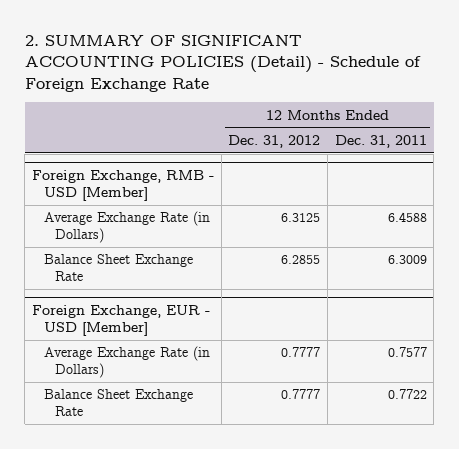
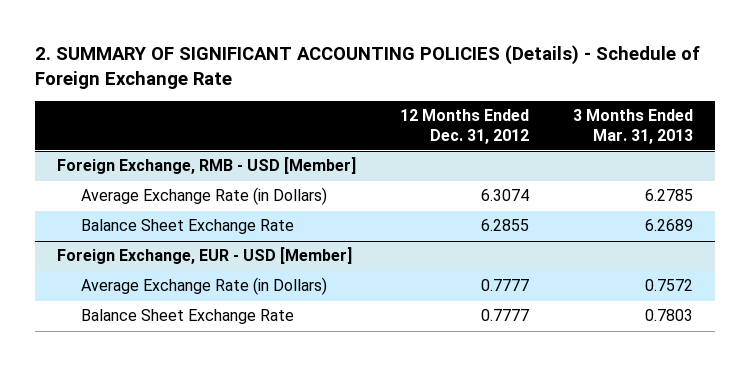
- 2. SUMMARY OF SIGNIFICANT ACCOUNTING POLICIES (Detail) - Schedule of Foreign Exchange Rate
+ 2. SUMMARY OF SIGNIFICANT ACCOUNTING POLICIES (Details) - Schedule of Foreign Exchange Rate
- | 12 Months Ended Dec. 31, 2012 | 12 Months Ended Dec. 31, 2011
+ | 12 Months Ended Dec. 31, 2012 | 3 Months Ended Mar. 31, 2013
@ Foreign Exchange, RMB - USD [Member]
- Average Exchange Rate (in Dollars) | 6.3125 | 6.4588
+ Average Exchange Rate (in Dollars) | 6.3074 | 6.2785

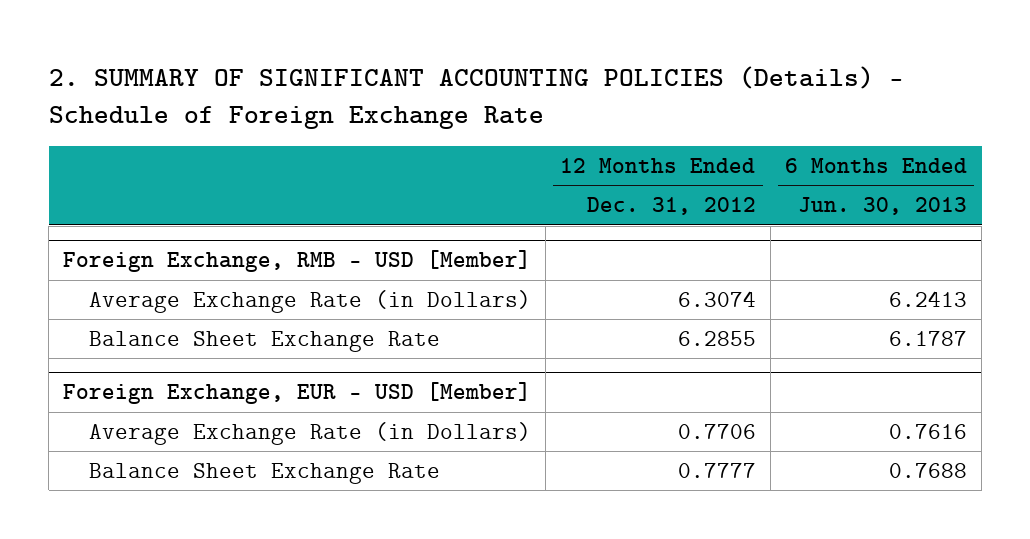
- | 12 Months Ended Dec. 31, 2012 | 3 Months Ended Mar. 31, 2013
+ | 12 Months Ended Dec. 31, 2012 | 6 Months Ended Jun. 30, 2013
@ Foreign Exchange, EUR - USD [Member]
- Average Exchange Rate (in Dollars) | 0.7777 | 0.7572
+ Average Exchange Rate (in Dollars) | 0.7706 | 0.7616

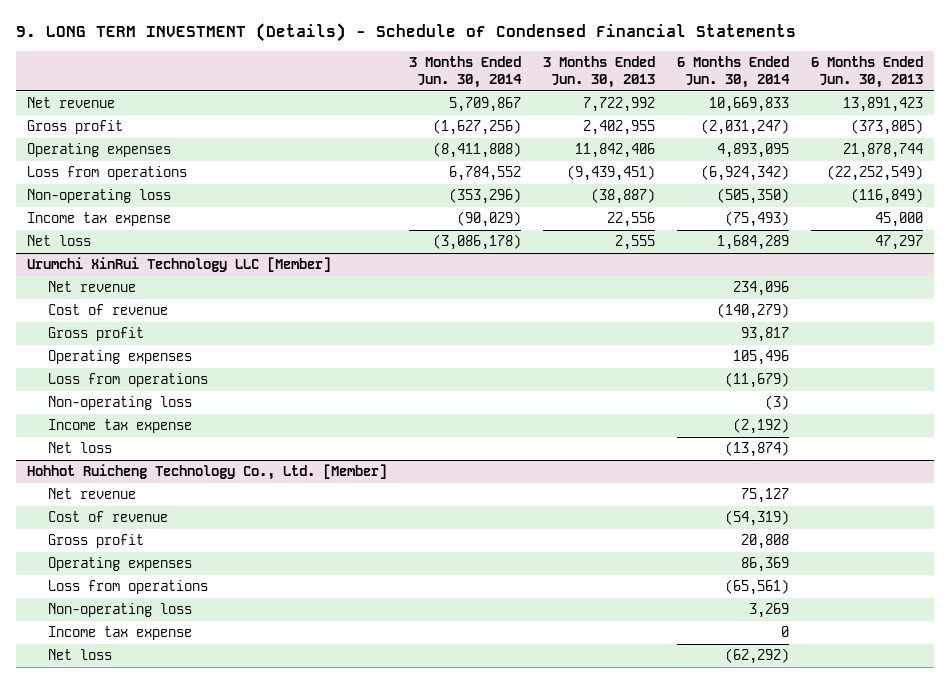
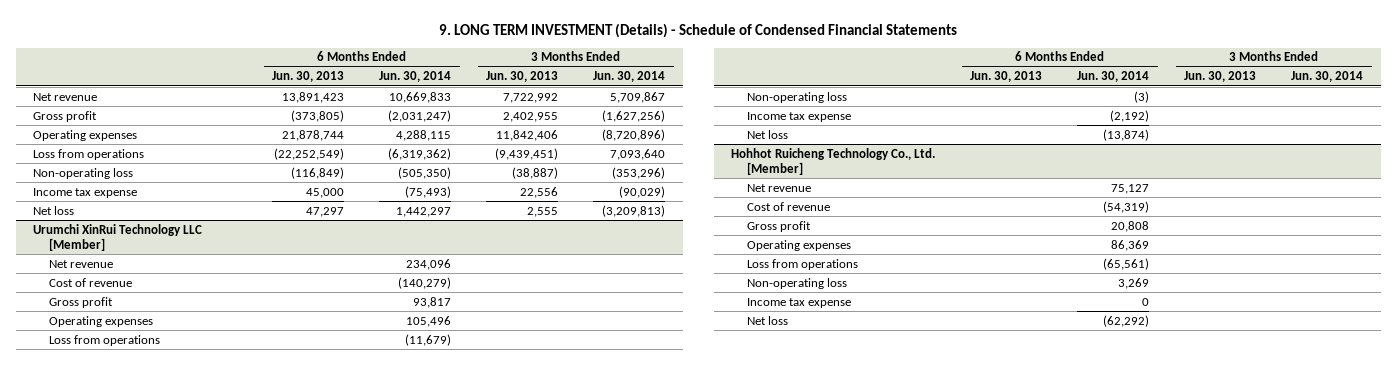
- | 3 Months Ended Jun. 30, 2014 | 3 Months Ended Jun. 30, 2013 | 6 Months Ended Jun. 30, 2014 | 6 Months Ended Jun. 30, 2013
+ | 6 Months Ended Jun. 30, 2013 | 6 Months Ended Jun. 30, 2014 | 3 Months Ended Jun. 30, 2013 | 3 Months Ended Jun. 30, 2014
- Operating expenses | (8,411,808) | 11,842,406 | 4,893,095 | 21,878,744
- Loss from operations | 6,784,552 | (9,439,451) | (6,924,342) | (22,252,549)
+ Operating expenses | 21,878,744 | 4,288,115 | 11,842,406 | (8,720,896)
+ Loss from operations | (22,252,549) | (6,319,362) | (9,439,451) | 7,093,640
- Net loss | (3,086,178) | 2,555 | 1,684,289 | 47,297
+ Net loss | 47,297 | 1,442,297 | 2,555 | (3,209,813)

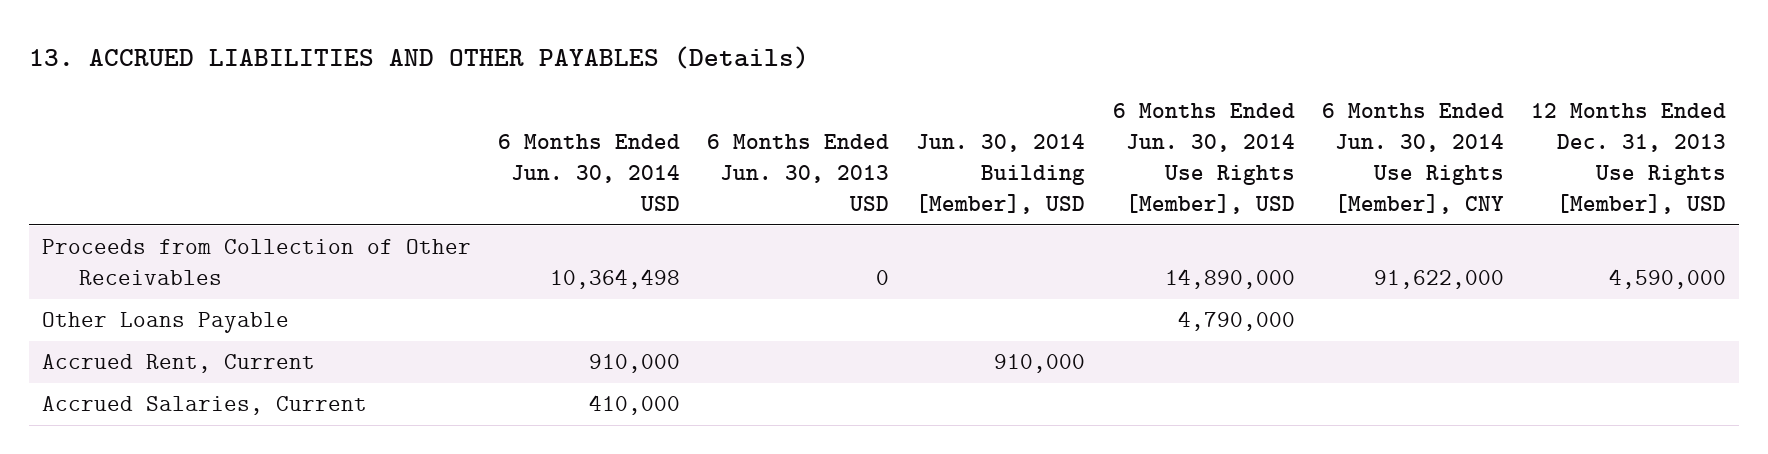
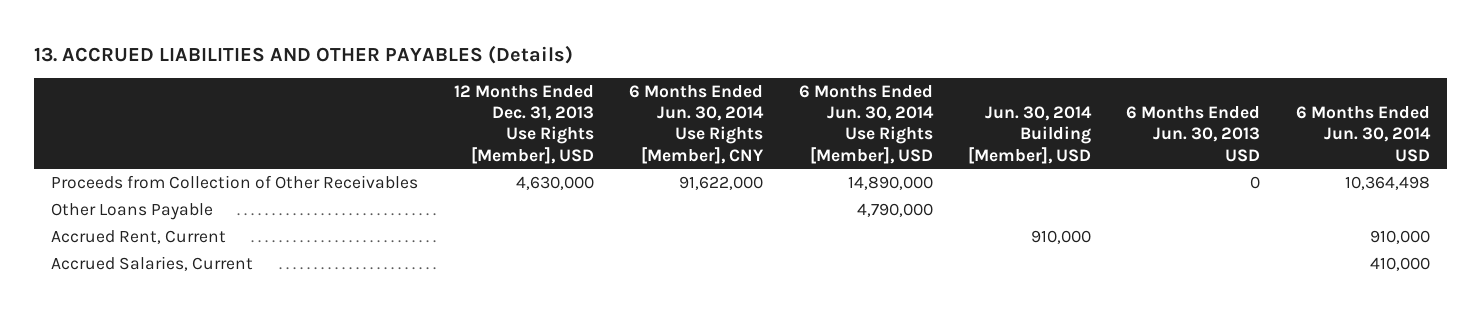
- | 6 Months Ended Jun. 30, 2014 USD | 6 Months Ended Jun. 30, 2013 USD | Jun. 30, 2014 Building [Member], USD | 6 Months Ended Jun. 30, 2014 Use Rights [Member], USD | 6 Months Ended Jun. 30, 2014 Use Rights [Member], CNY | 12 Months Ended Dec. 31, 2013 Use Rights [Member], USD
+ | 12 Months Ended Dec. 31, 2013 Use Rights [Member], USD | 6 Months Ended Jun. 30, 2014 Use Rights [Member], CNY | 6 Months Ended Jun. 30, 2014 Use Rights [Member], USD | Jun. 30, 2014 Building [Member], USD | 6 Months Ended Jun. 30, 2013 USD | 6 Months Ended Jun. 30, 2014 USD
- Proceeds from Collection of Other Receivables | 10,364,498 | 0 | | 14,890,000 | 91,622,000 | 4,590,000
+ Proceeds from Collection of Other Receivables | 4,630,000 | 91,622,000 | 14,890,000 | | 0 | 10,364,498

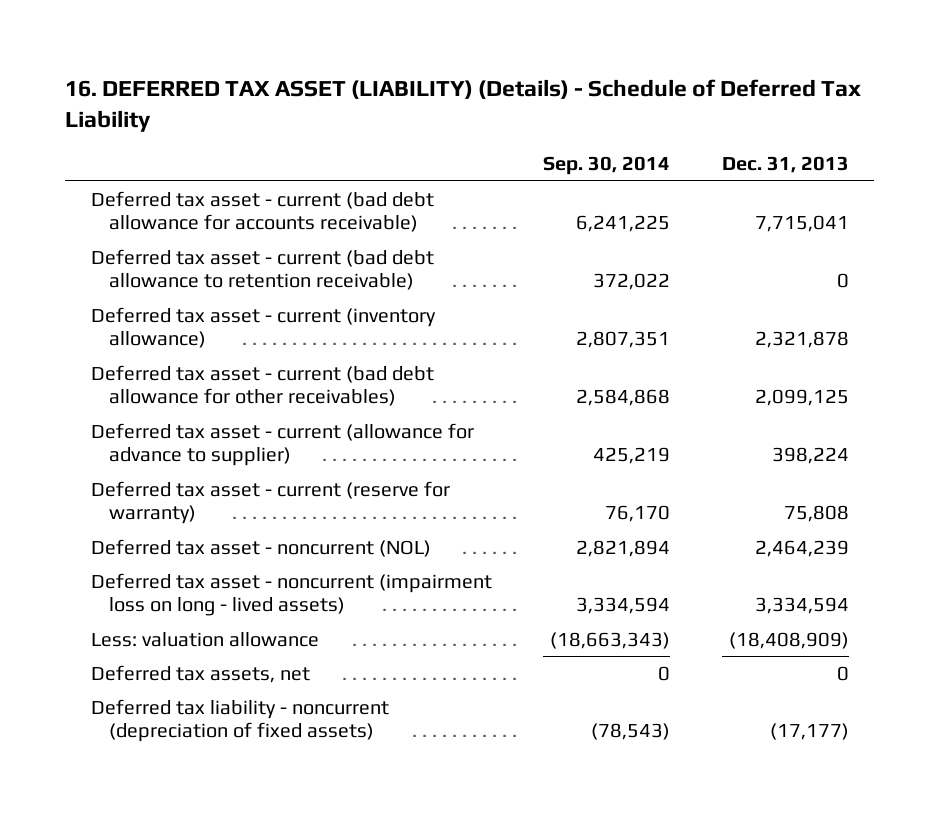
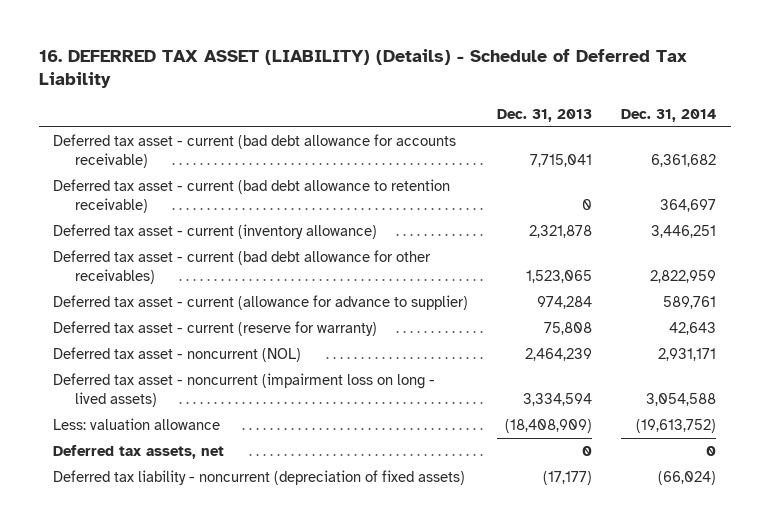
- | Sep. 30, 2014 | Dec. 31, 2013
+ | Dec. 31, 2013 | Dec. 31, 2014
- Deferred tax asset - current (bad debt allowance for other receivables) | 2,584,868 | 2,099,125
- Deferred tax asset - current (allowance for advance to supplier) | 425,219 | 398,224
+ Deferred tax asset - current (bad debt allowance for other receivables) | 1,523,065 | 2,822,959
+ Deferred tax asset - current (allowance for advance to supplier) | 974,284 | 589,761

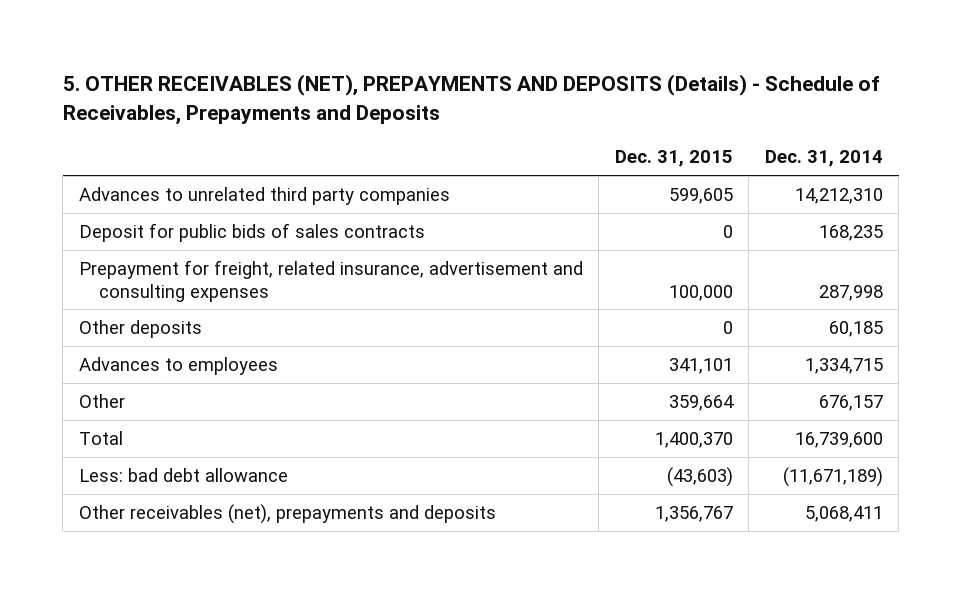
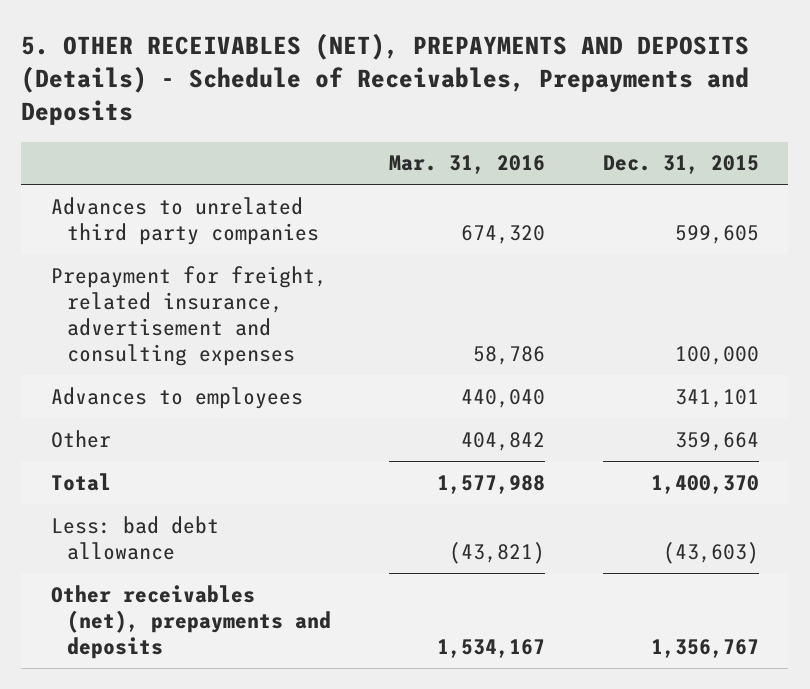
- | Dec. 31, 2015 | Dec. 31, 2014
+ | Mar. 31, 2016 | Dec. 31, 2015
- Deposit for public bids of sales contracts | 0 | 168,235
- Other deposits | 0 | 60,185

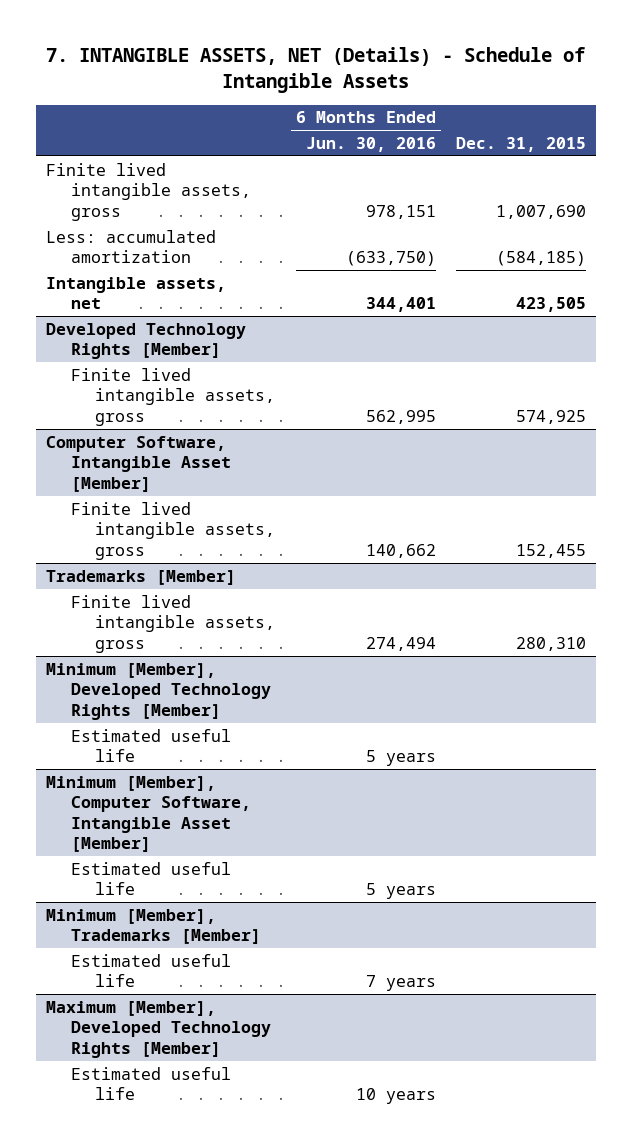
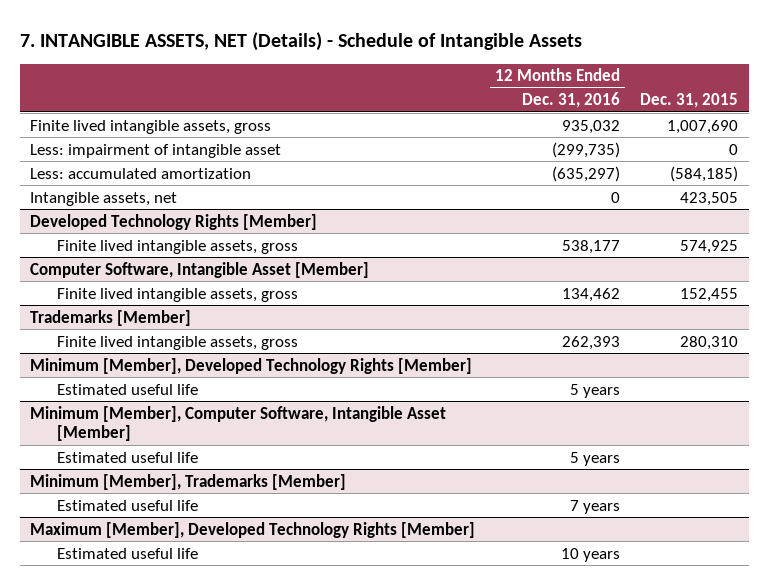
- | 6 Months Ended Jun. 30, 2016 | Dec. 31, 2015
+ | 12 Months Ended Dec. 31, 2016 | Dec. 31, 2015
+ Less: impairment of intangible asset | (299,735) | 0

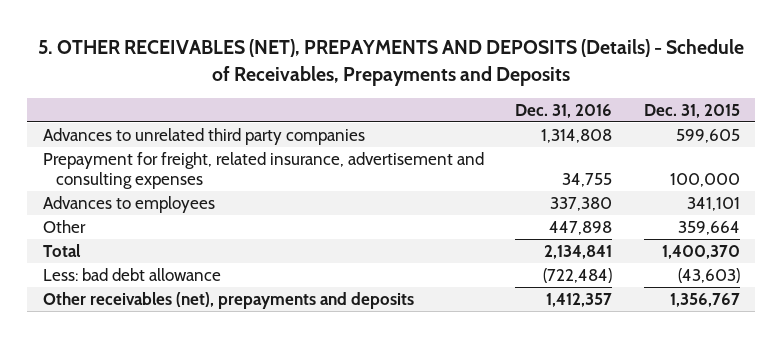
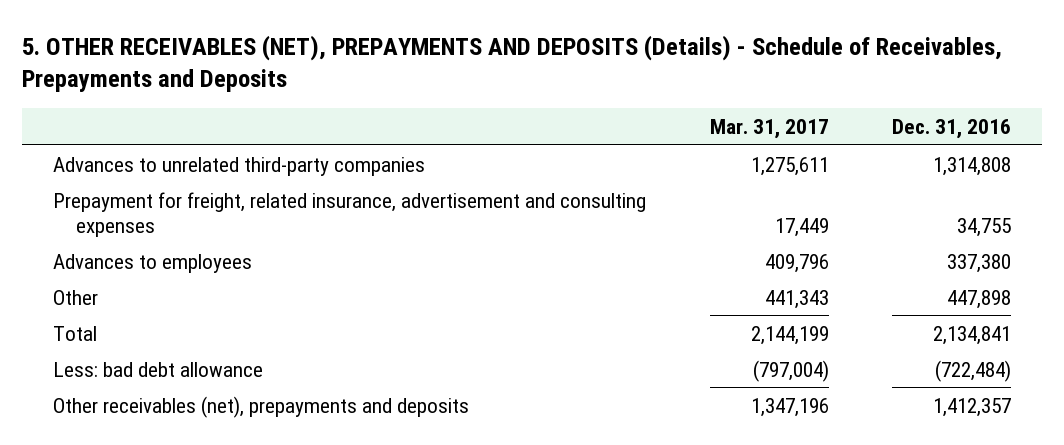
- | Dec. 31, 2016 | Dec. 31, 2015
+ | Mar. 31, 2017 | Dec. 31, 2016
- Advances to unrelated third party companies | 1,314,808 | 599,605
+ Advances to unrelated third-party companies | 1,275,611 | 1,314,808

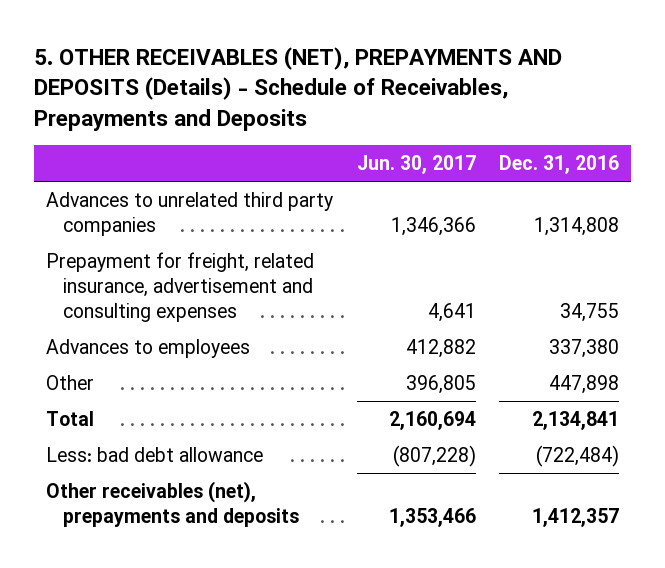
- | Mar. 31, 2017 | Dec. 31, 2016
+ | Jun. 30, 2017 | Dec. 31, 2016
- Advances to unrelated third-party companies | 1,275,611 | 1,314,808
+ Advances to unrelated third party companies | 1,346,366 | 1,314,808

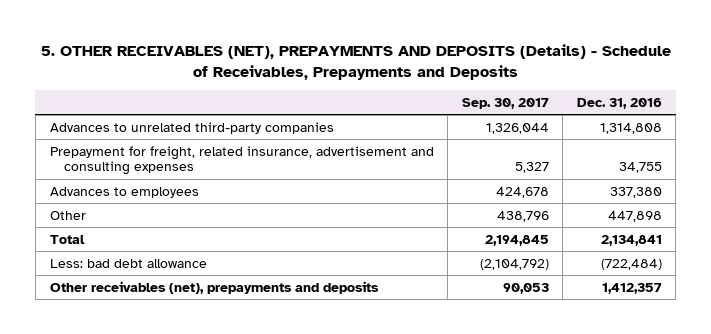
- | Jun. 30, 2017 | Dec. 31, 2016
+ | Sep. 30, 2017 | Dec. 31, 2016
- Advances to unrelated third party companies | 1,346,366 | 1,314,808
+ Advances to unrelated third-party companies | 1,326,044 | 1,314,808

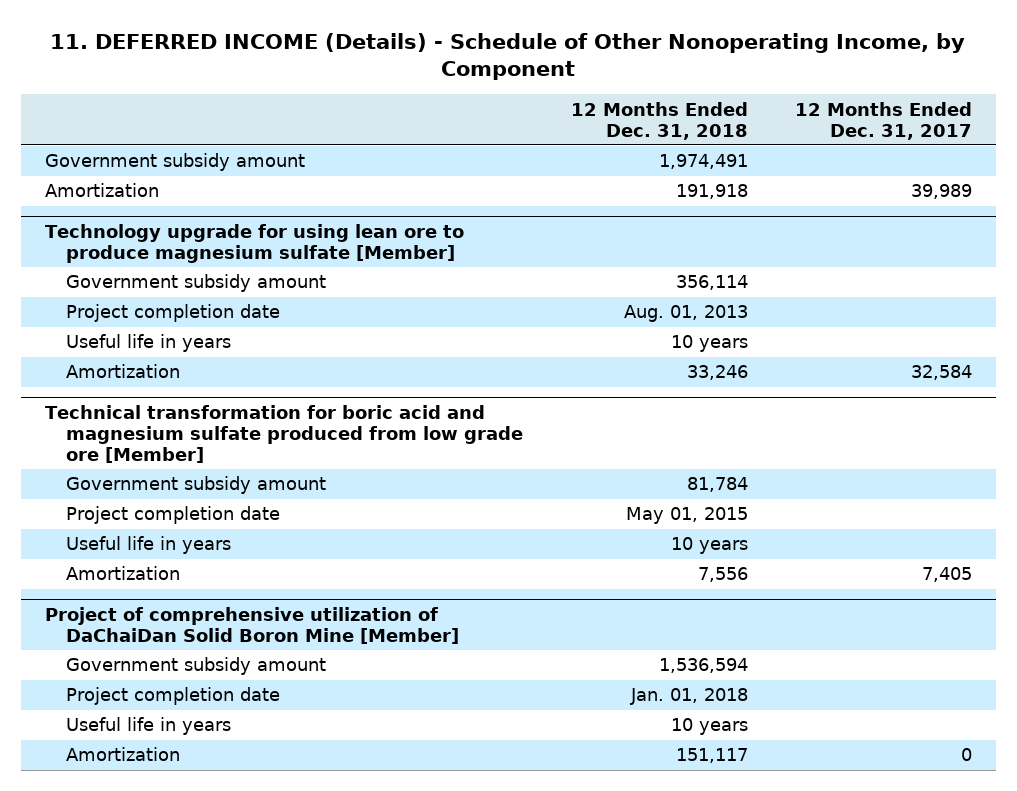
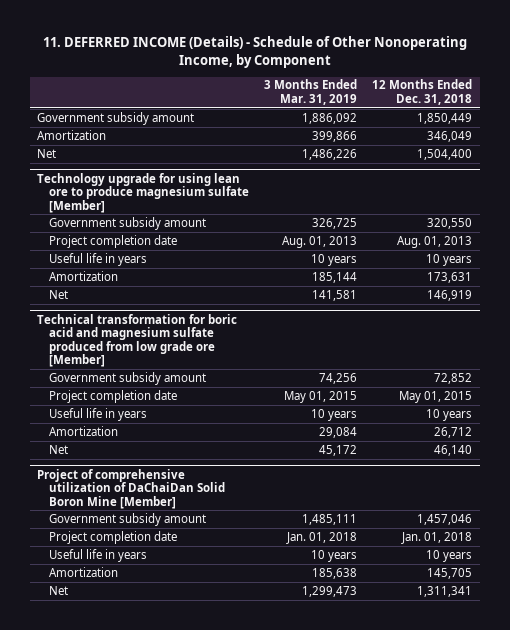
- | 12 Months Ended Dec. 31, 2018 | 12 Months Ended Dec. 31, 2017
+ | 3 Months Ended Mar. 31, 2019 | 12 Months Ended Dec. 31, 2018
- Government subsidy amount | 1,974,491 |
- Amortization | 191,918 | 39,989
+ Government subsidy amount | 1,886,092 | 1,850,449
+ Amortization | 399,866 | 346,049
+ Net | 1,486,226 | 1,504,400
@ Technology upgrade for using lean ore to produce magnesium sulfate [Member]
- Government subsidy amount | 356,114 |
+ Government subsidy amount | 326,725 | 320,550
- Amortization | 33,246 | 32,584
+ Amortization | 185,144 | 173,631
+ Net | 141,581 | 146,919
@ Technical transformation for boric acid and magnesium sulfate produced from low grade ore [Member]
- Government subsidy amount | 81,784 |
+ Government subsidy amount | 74,256 | 72,852
- Amortization | 7,556 | 7,405
+ Amortization | 29,084 | 26,712
+ Net | 45,172 | 46,140
@ Project of comprehensive utilization of DaChaiDan Solid Boron Mine [Member]
- Government subsidy amount | 1,536,594 |
+ Government subsidy amount | 1,485,111 | 1,457,046
- Amortization | 151,117 | 0
+ Amortization | 185,638 | 145,705
+ Net | 1,299,473 | 1,311,341

